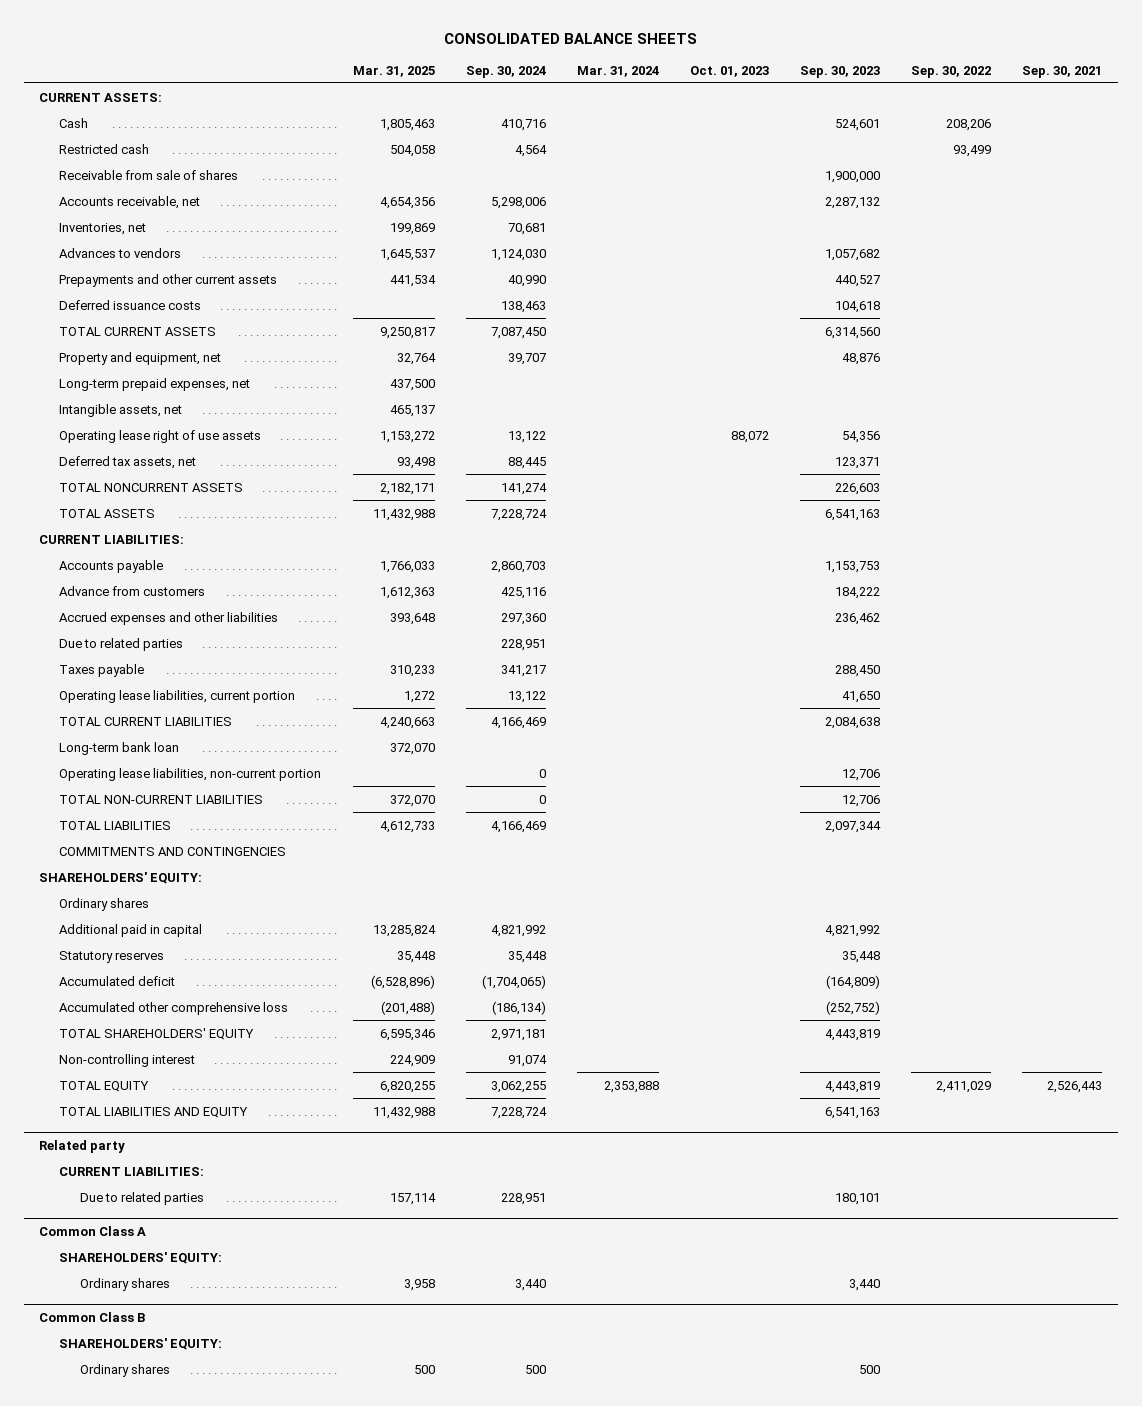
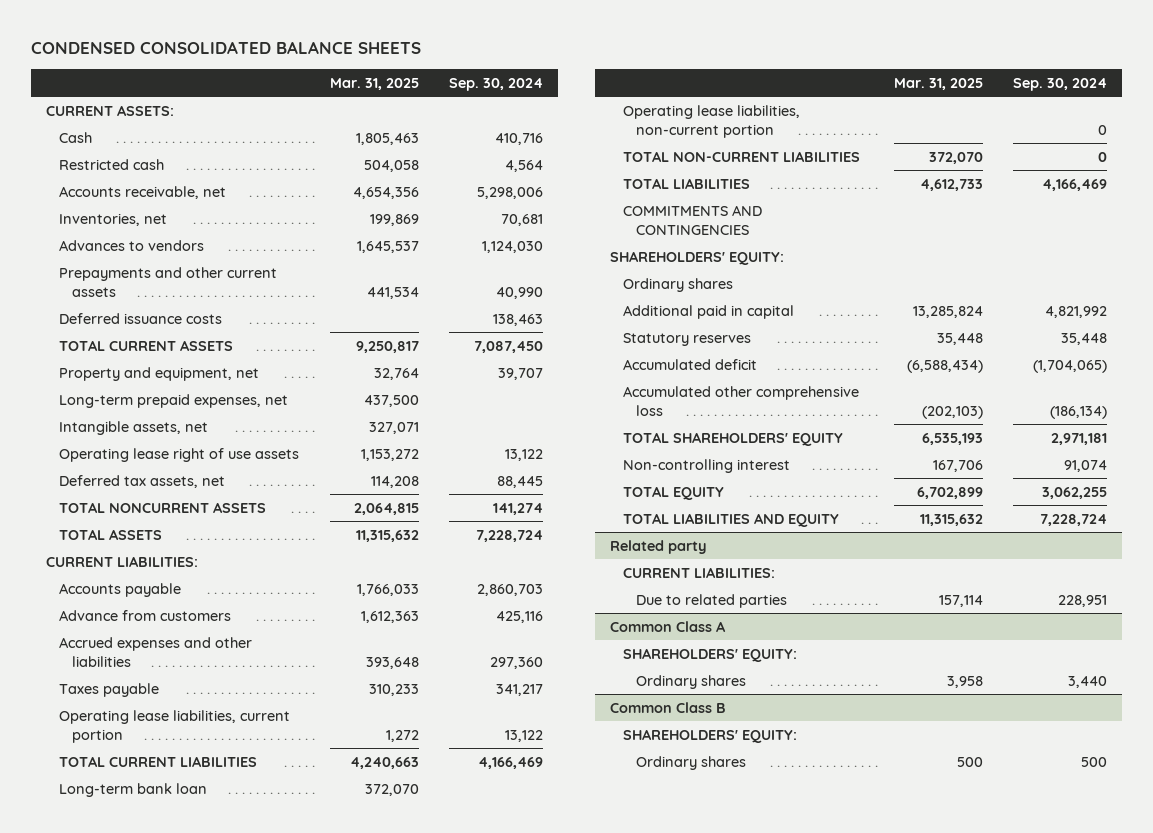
- CONSOLIDATED BALANCE SHEETS
+ CONDENSED CONSOLIDATED BALANCE SHEETS
- | Mar. 31, 2025 | Sep. 30, 2024 | Mar. 31, 2024 | Oct. 01, 2023 | Sep. 30, 2023 | Sep. 30, 2022 | Sep. 30, 2021
+ | Mar. 31, 2025 | Sep. 30, 2024
- Receivable from sale of shares | | | | | 1,900,000 | |
- Intangible assets, net | 465,137 | | | | | |
+ Intangible assets, net | 327,071 |
- Deferred tax assets, net | 93,498 | 88,445 | | | 123,371 | |
- TOTAL NONCURRENT ASSETS | 2,182,171 | 141,274 | | | 226,603 | |
- TOTAL ASSETS | 11,432,988 | 7,228,724 | | | 6,541,163 | |
+ Deferred tax assets, net | 114,208 | 88,445
+ TOTAL NONCURRENT ASSETS | 2,064,815 | 141,274
+ TOTAL ASSETS | 11,315,632 | 7,228,724
- Due to related parties | | 228,951 | | | | |
- Accumulated deficit | (6,528,896) | (1,704,065) | | | (164,809) | |
- Accumulated other comprehensive loss | (201,488) | (186,134) | | | (252,752) | |
- TOTAL SHAREHOLDERS' EQUITY | 6,595,346 | 2,971,181 | | | 4,443,819 | |
- Non-controlling interest | 224,909 | 91,074 | | | | |
- TOTAL EQUITY | 6,820,255 | 3,062,255 | 2,353,888 | | 4,443,819 | 2,411,029 | 2,526,443
- TOTAL LIABILITIES AND EQUITY | 11,432,988 | 7,228,724 | | | 6,541,163 | |
+ Accumulated deficit | (6,588,434) | (1,704,065)
+ Accumulated other comprehensive loss | (202,103) | (186,134)
+ TOTAL SHAREHOLDERS' EQUITY | 6,535,193 | 2,971,181
+ Non-controlling interest | 167,706 | 91,074
+ TOTAL EQUITY | 6,702,899 | 3,062,255
+ TOTAL LIABILITIES AND EQUITY | 11,315,632 | 7,228,724

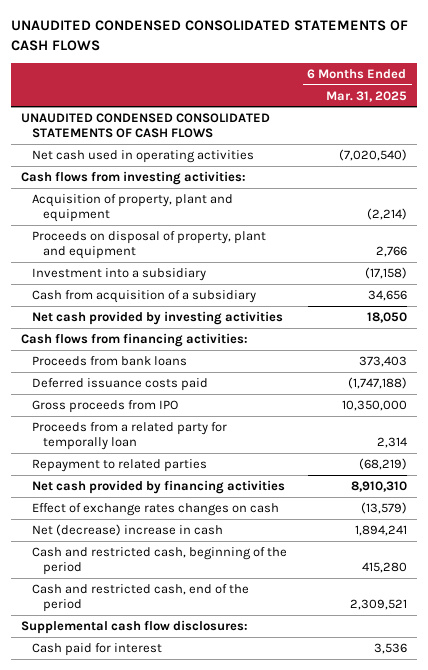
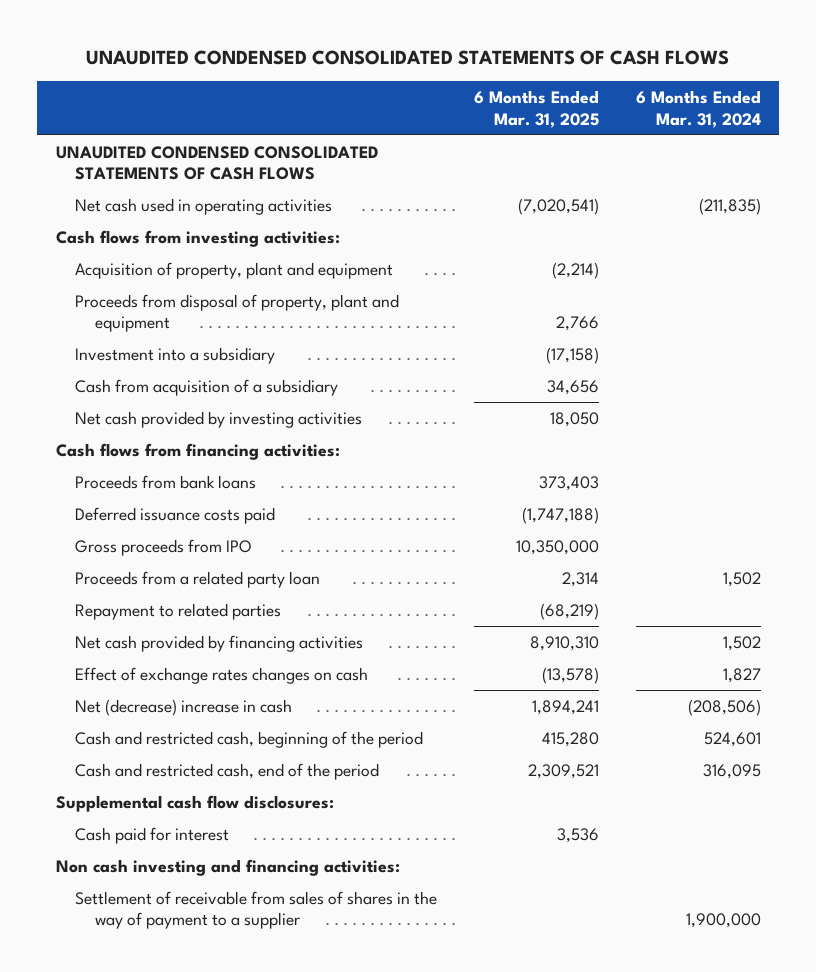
- | 6 Months Ended Mar. 31, 2025
+ | 6 Months Ended Mar. 31, 2025 | 6 Months Ended Mar. 31, 2024
- Net cash used in operating activities | (7,020,540)
+ Net cash used in operating activities | (7,020,541) | (211,835)
- Proceeds on disposal of property, plant and equipment | 2,766
+ Proceeds from disposal of property, plant and equipment | 2,766 |
- Proceeds from a related party for temporally loan | 2,314
+ Proceeds from a related party loan | 2,314 | 1,502
- Effect of exchange rates changes on cash | (13,579)
+ Effect of exchange rates changes on cash | (13,578) | 1,827
+ Non cash investing and financing activities:
+ Settlement of receivable from sales of shares in the way of payment to a supplier | | 1,900,000

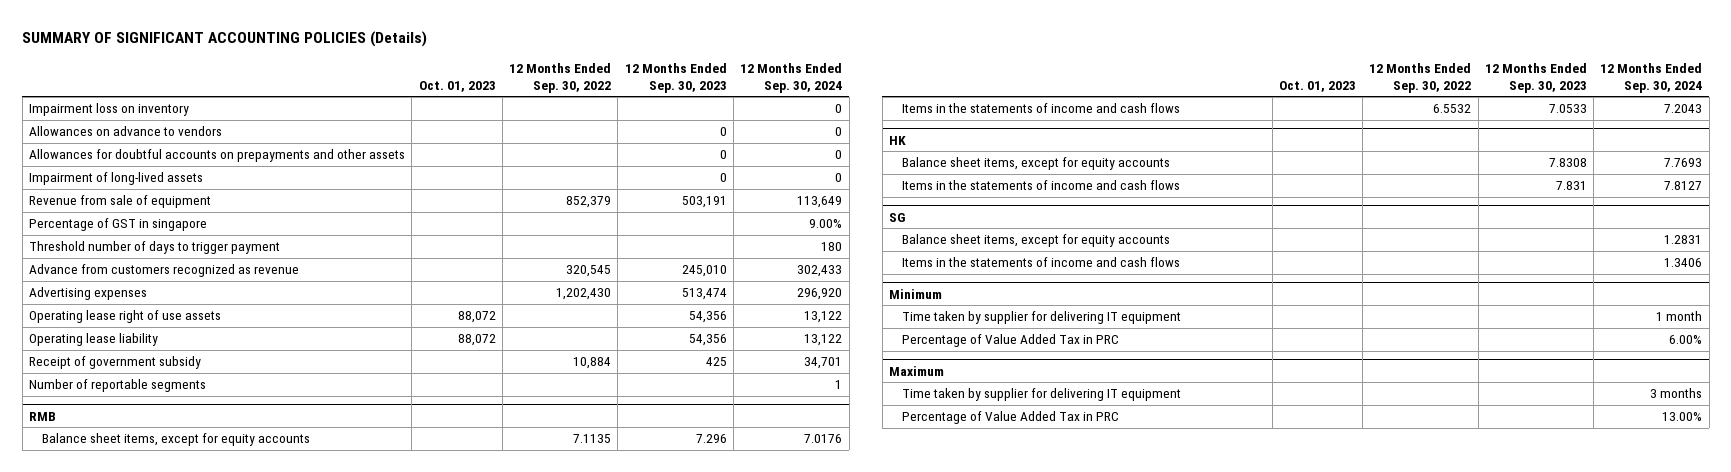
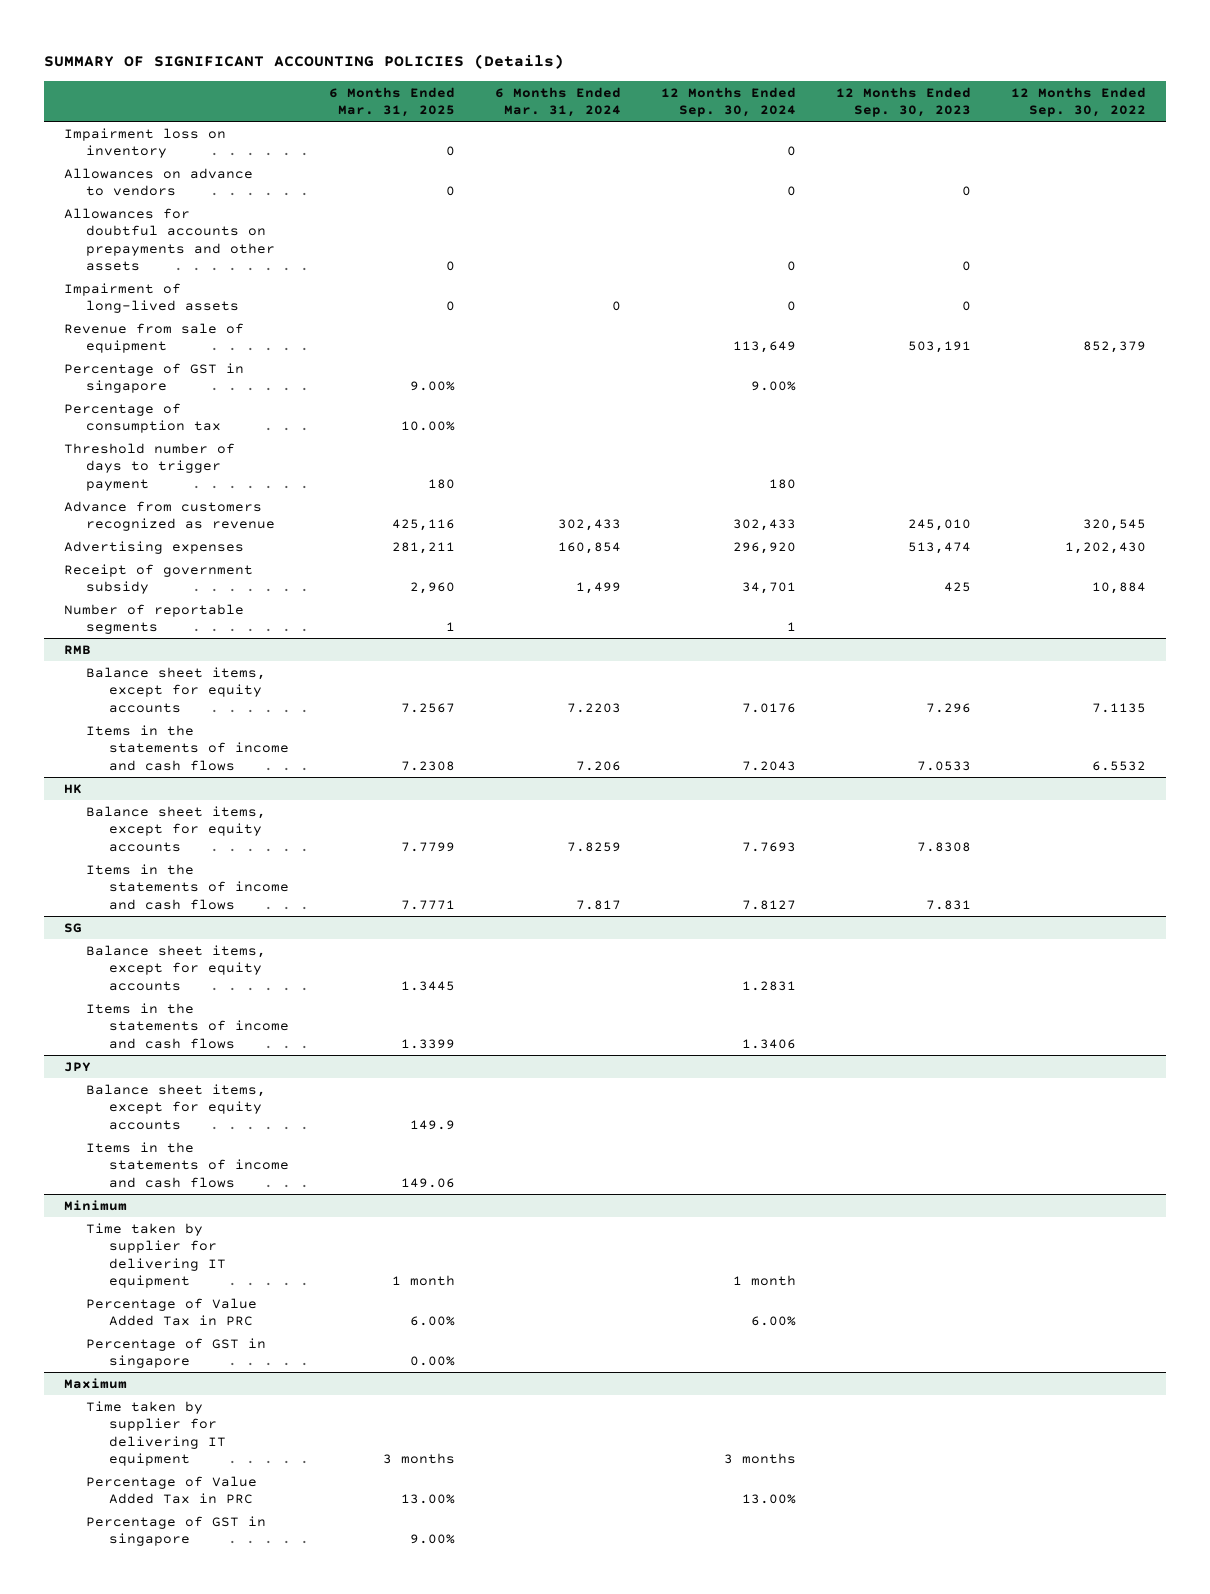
- | Oct. 01, 2023 | 12 Months Ended Sep. 30, 2022 | 12 Months Ended Sep. 30, 2023 | 12 Months Ended Sep. 30, 2024
+ | 6 Months Ended Mar. 31, 2025 | 6 Months Ended Mar. 31, 2024 | 12 Months Ended Sep. 30, 2024 | 12 Months Ended Sep. 30, 2023 | 12 Months Ended Sep. 30, 2022
+ Percentage of consumption tax | 10.00% | | | |
- Operating lease right of use assets | 88,072 | | 54,356 | 13,122
- Operating lease liability | 88,072 | | 54,356 | 13,122
+ JPY
+ Balance sheet items, except for equity accounts | 149.9 | | | |
+ Items in the statements of income and cash flows | 149.06 | | | |
@ Minimum
+ Percentage of GST in singapore | 0.00% | | | |
@ Maximum
+ Percentage of GST in singapore | 9.00% | | | |

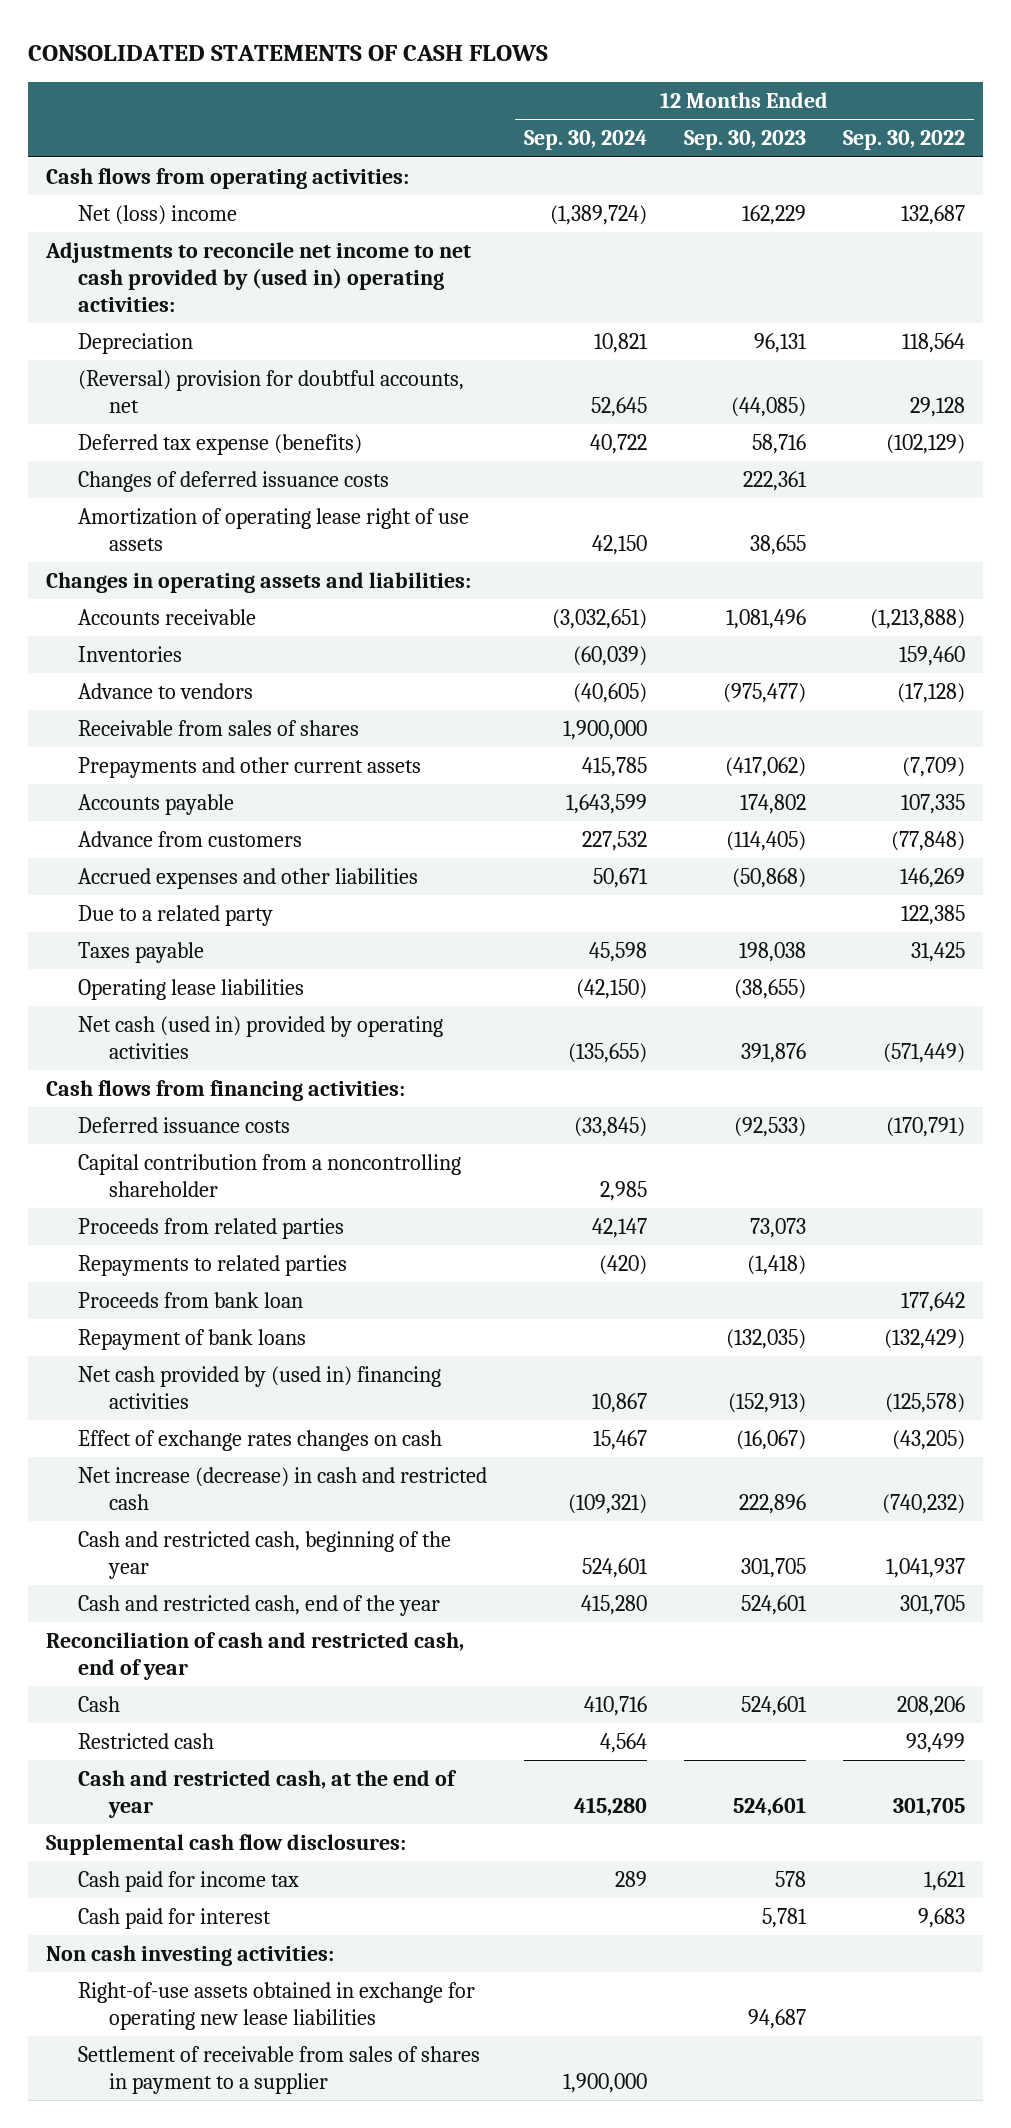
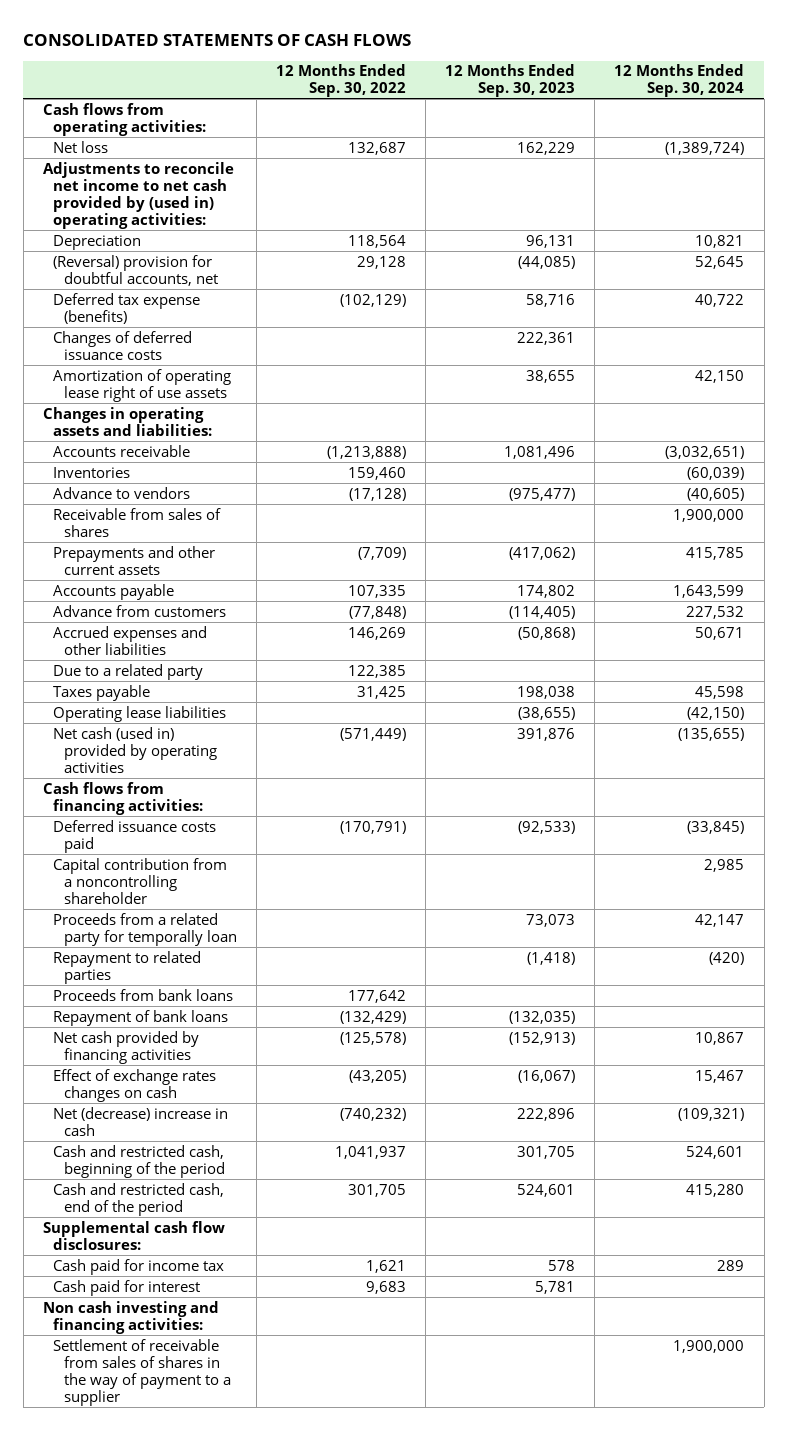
- | 12 Months Ended Sep. 30, 2024 | 12 Months Ended Sep. 30, 2023 | 12 Months Ended Sep. 30, 2022
+ | 12 Months Ended Sep. 30, 2022 | 12 Months Ended Sep. 30, 2023 | 12 Months Ended Sep. 30, 2024
- Net (loss) income | (1,389,724) | 162,229 | 132,687
+ Net loss | 132,687 | 162,229 | (1,389,724)
- Deferred issuance costs | (33,845) | (92,533) | (170,791)
+ Deferred issuance costs paid | (170,791) | (92,533) | (33,845)
- Proceeds from related parties | 42,147 | 73,073 |
- Repayments to related parties | (420) | (1,418) |
- Proceeds from bank loan | | | 177,642
+ Proceeds from a related party for temporally loan | | 73,073 | 42,147
+ Repayment to related parties | | (1,418) | (420)
+ Proceeds from bank loans | 177,642 | |
- Net cash provided by (used in) financing activities | 10,867 | (152,913) | (125,578)
+ Net cash provided by financing activities | (125,578) | (152,913) | 10,867
- Net increase (decrease) in cash and restricted cash | (109,321) | 222,896 | (740,232)
- Cash and restricted cash, beginning of the year | 524,601 | 301,705 | 1,041,937
- Cash and restricted cash, end of the year | 415,280 | 524,601 | 301,705
- Reconciliation of cash and restricted cash, end of year
- Cash | 410,716 | 524,601 | 208,206
- Restricted cash | 4,564 | | 93,499
- Cash and restricted cash, at the end of year | 415,280 | 524,601 | 301,705
+ Net (decrease) increase in cash | (740,232) | 222,896 | (109,321)
+ Cash and restricted cash, beginning of the period | 1,041,937 | 301,705 | 524,601
+ Cash and restricted cash, end of the period | 301,705 | 524,601 | 415,280
- Non cash investing activities:
- Right-of-use assets obtained in exchange for operating new lease liabilities | | 94,687 |
- Settlement of receivable from sales of shares in payment to a supplier | 1,900,000 | |
+ Non cash investing and financing activities:
+ Settlement of receivable from sales of shares in the way of payment to a supplier | | | 1,900,000

